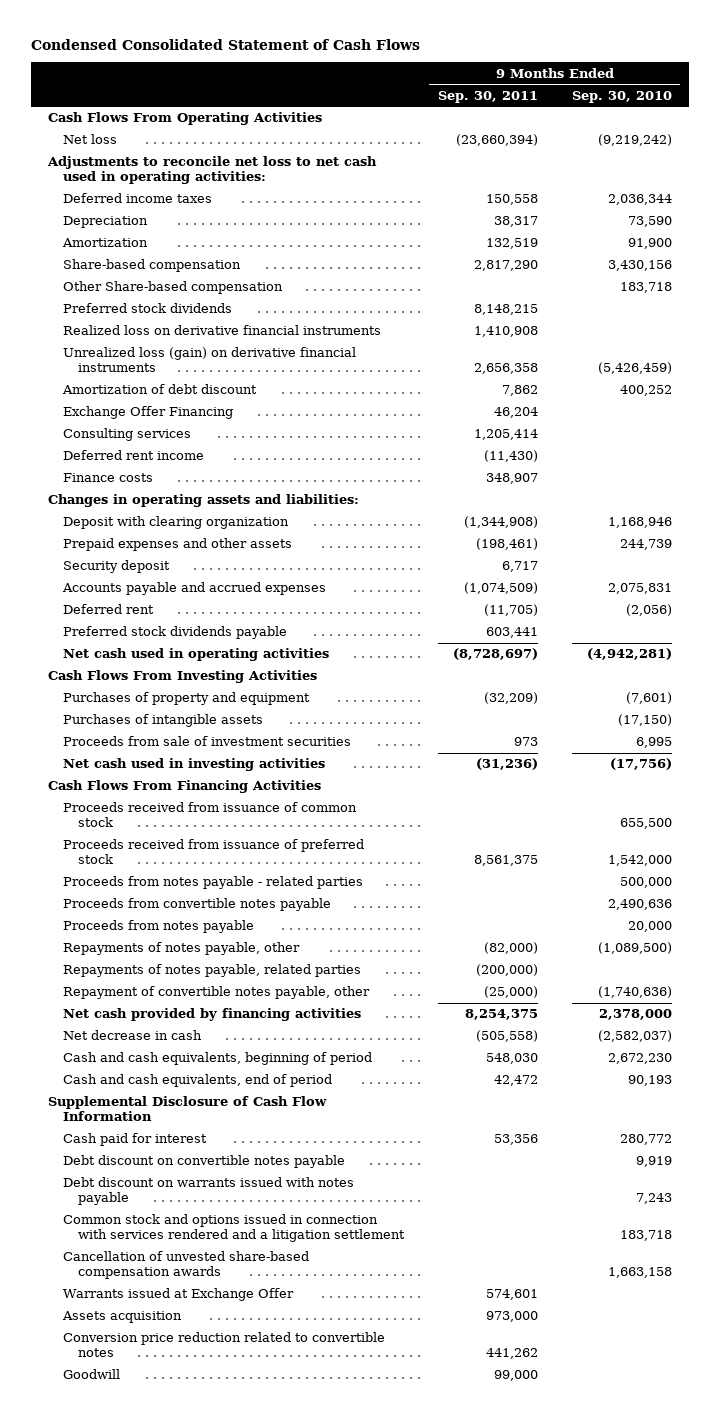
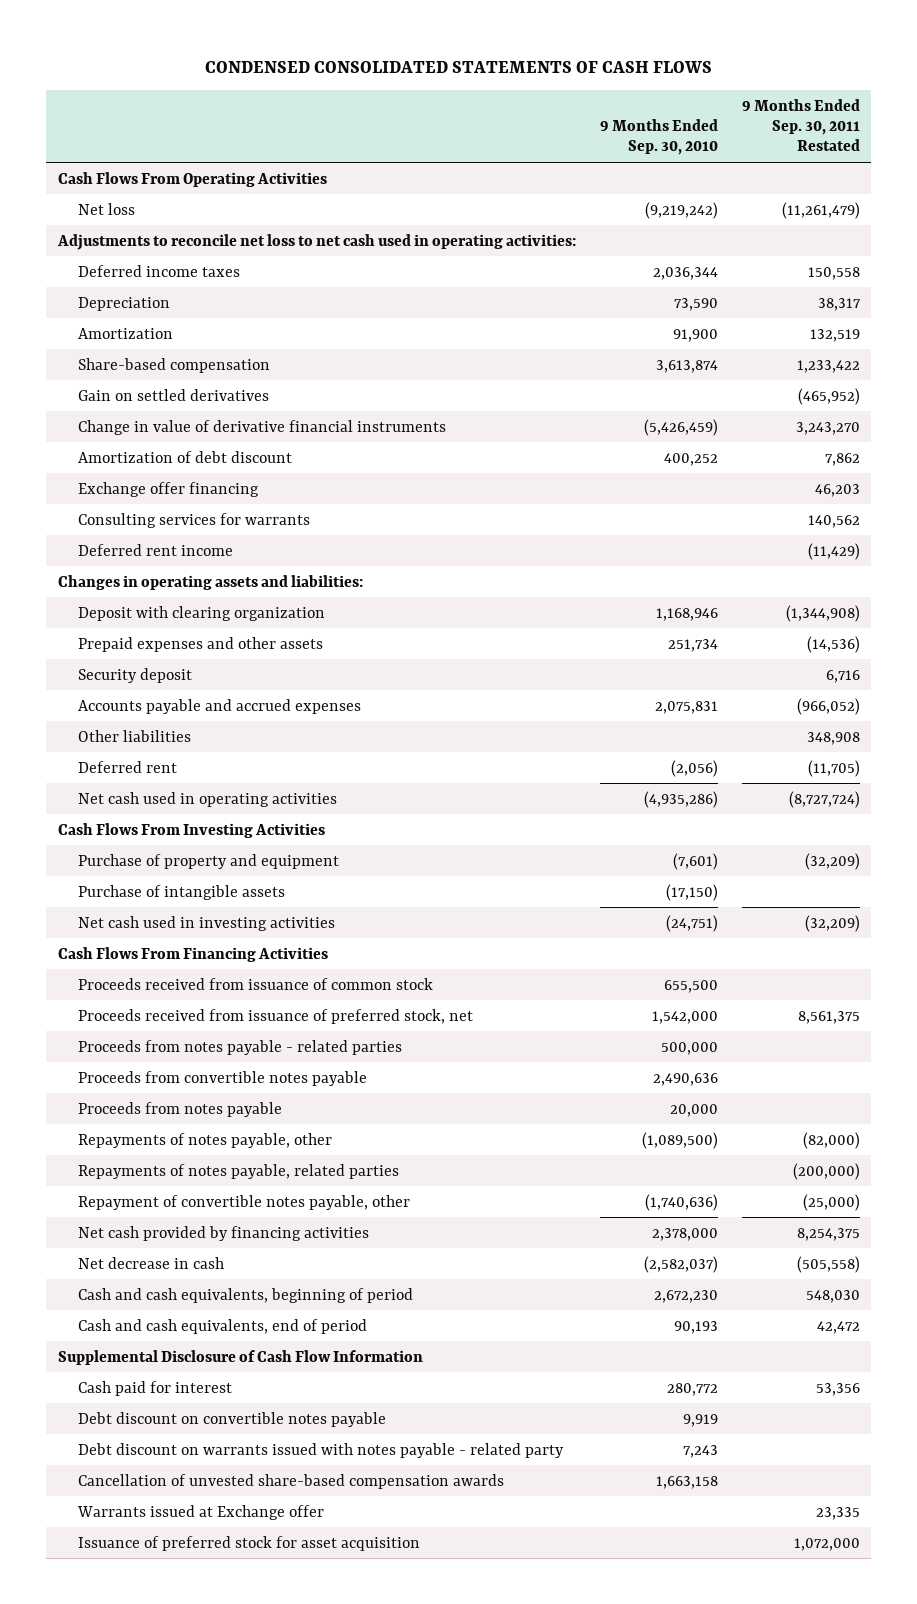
- Condensed Consolidated Statement of Cash Flows
+ CONDENSED CONSOLIDATED STATEMENTS OF CASH FLOWS
- | 9 Months Ended Sep. 30, 2011 | 9 Months Ended Sep. 30, 2010
+ | 9 Months Ended Sep. 30, 2010 | 9 Months Ended Sep. 30, 2011 Restated
- Share-based compensation | 2,817,290 | 3,430,156
- Other Share-based compensation | | 183,718
- Preferred stock dividends | 8,148,215 |
- Realized loss on derivative financial instruments | 1,410,908 |
- Unrealized loss (gain) on derivative financial instruments | 2,656,358 | (5,426,459)
+ Share-based compensation | 3,613,874 | 1,233,422
+ Gain on settled derivatives | | (465,952)
+ Change in value of derivative financial instruments | (5,426,459) | 3,243,270
- Exchange Offer Financing | 46,204 |
- Consulting services | 1,205,414 |
+ Exchange offer financing | | 46,203
+ Consulting services for warrants | | 140,562
- Finance costs | 348,907 |
- Prepaid expenses and other assets | (198,461) | 244,739
+ Prepaid expenses and other assets | 251,734 | (14,536)
+ Other liabilities | | 348,908
- Preferred stock dividends payable | 603,441 |
- Net cash used in operating activities | (8,728,697) | (4,942,281)
+ Net cash used in operating activities | (4,935,286) | (8,727,724)
- Purchases of property and equipment | (32,209) | (7,601)
- Purchases of intangible assets | | (17,150)
- Proceeds from sale of investment securities | 973 | 6,995
- Net cash used in investing activities | (31,236) | (17,756)
+ Purchase of property and equipment | (7,601) | (32,209)
+ Purchase of intangible assets | (17,150) |
+ Net cash used in investing activities | (24,751) | (32,209)
- Proceeds received from issuance of preferred stock | 8,561,375 | 1,542,000
+ Proceeds received from issuance of preferred stock, net | 1,542,000 | 8,561,375
- Debt discount on warrants issued with notes payable | | 7,243
- Common stock and options issued in connection with services rendered and a litigation settlement | | 183,718
+ Debt discount on warrants issued with notes payable - related party | 7,243 |
- Warrants issued at Exchange Offer | 574,601 |
- Assets acquisition | 973,000 |
- Conversion price reduction related to convertible notes | 441,262 |
- Goodwill | 99,000 |
+ Warrants issued at Exchange offer | | 23,335
+ Issuance of preferred stock for asset acquisition | | 1,072,000

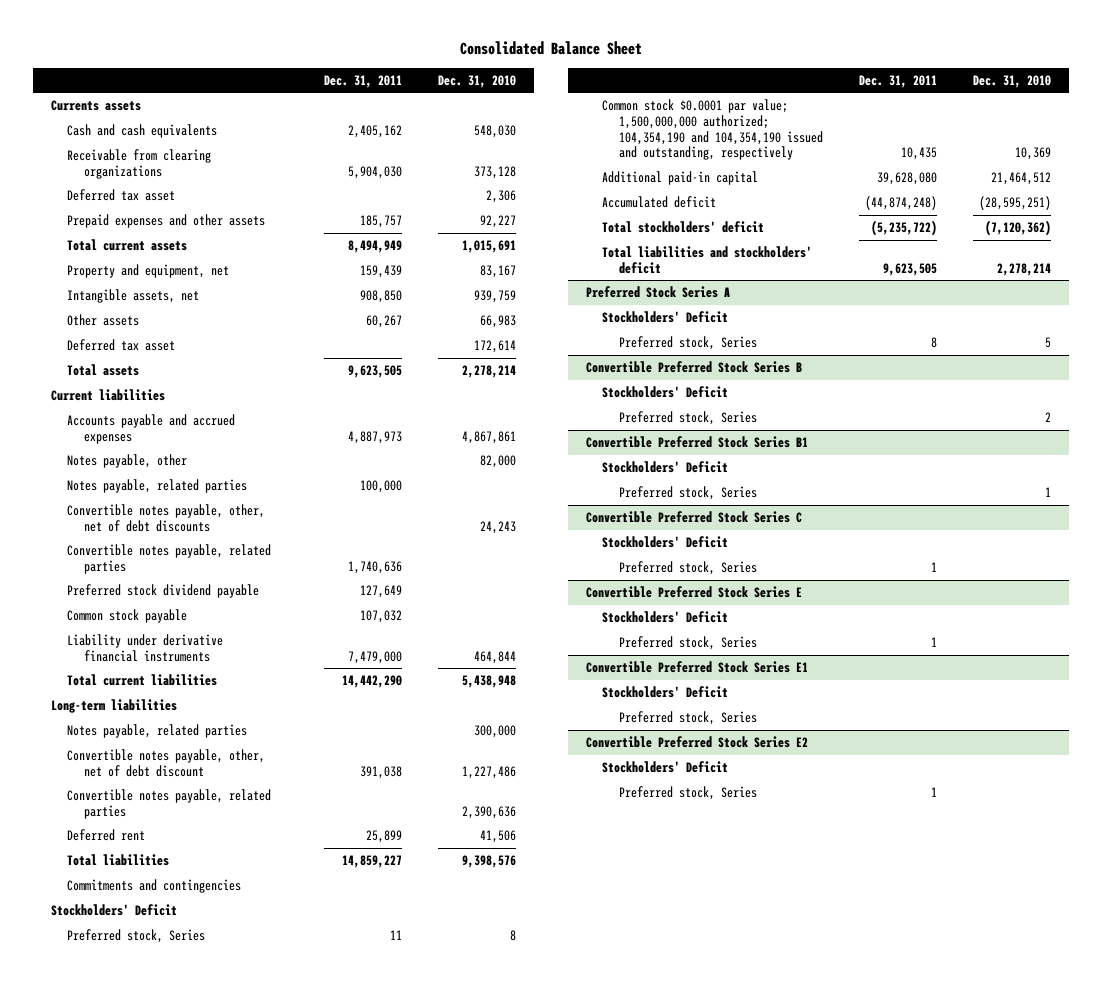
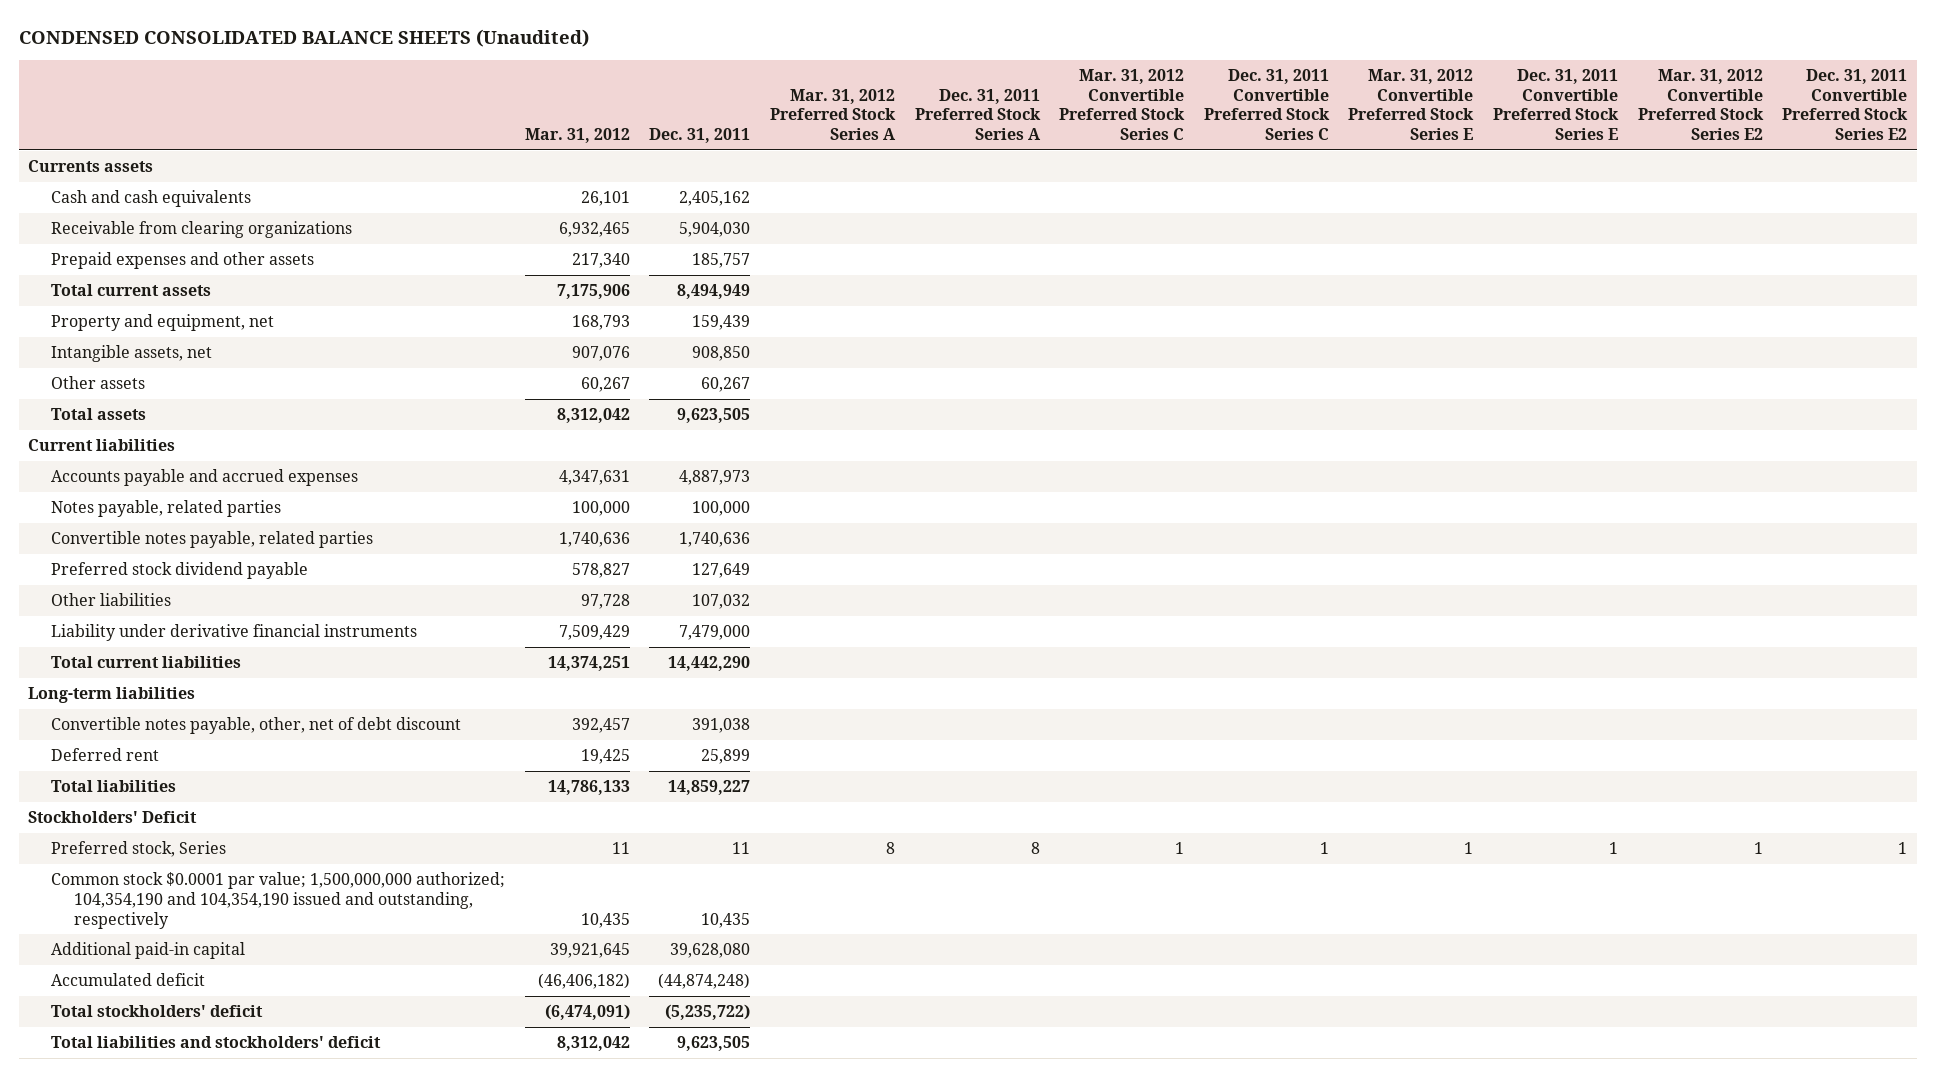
- Consolidated Balance Sheet
+ CONDENSED CONSOLIDATED BALANCE SHEETS (Unaudited)
- | Dec. 31, 2011 | Dec. 31, 2010
+ | Mar. 31, 2012 | Dec. 31, 2011 | Mar. 31, 2012 Preferred Stock Series A | Dec. 31, 2011 Preferred Stock Series A | Mar. 31, 2012 Convertible Preferred Stock Series C | Dec. 31, 2011 Convertible Preferred Stock Series C | Mar. 31, 2012 Convertible Preferred Stock Series E | Dec. 31, 2011 Convertible Preferred Stock Series E | Mar. 31, 2012 Convertible Preferred Stock Series E2 | Dec. 31, 2011 Convertible Preferred Stock Series E2
- Deferred tax asset | | 2,306
- Deferred tax asset | | 172,614
- Notes payable, other | | 82,000
- Convertible notes payable, other, net of debt discounts | | 24,243
- Common stock payable | 107,032 |
+ Other liabilities | 97,728 | 107,032 | | | | | | | |
- Notes payable, related parties | | 300,000
- Convertible notes payable, related parties | | 2,390,636
- Commitments and contingencies
- Preferred Stock Series A
- Stockholders' Deficit
- Preferred stock, Series | 8 | 5
- Convertible Preferred Stock Series B
- Stockholders' Deficit
- Preferred stock, Series | | 2
- Convertible Preferred Stock Series B1
- Stockholders' Deficit
- Preferred stock, Series | | 1
- Convertible Preferred Stock Series C
- Stockholders' Deficit
- Preferred stock, Series | 1 |
- Convertible Preferred Stock Series E
- Stockholders' Deficit
- Preferred stock, Series | 1 |
- Convertible Preferred Stock Series E1
- Stockholders' Deficit
- Preferred stock, Series
- Convertible Preferred Stock Series E2
- Stockholders' Deficit
- Preferred stock, Series | 1 |

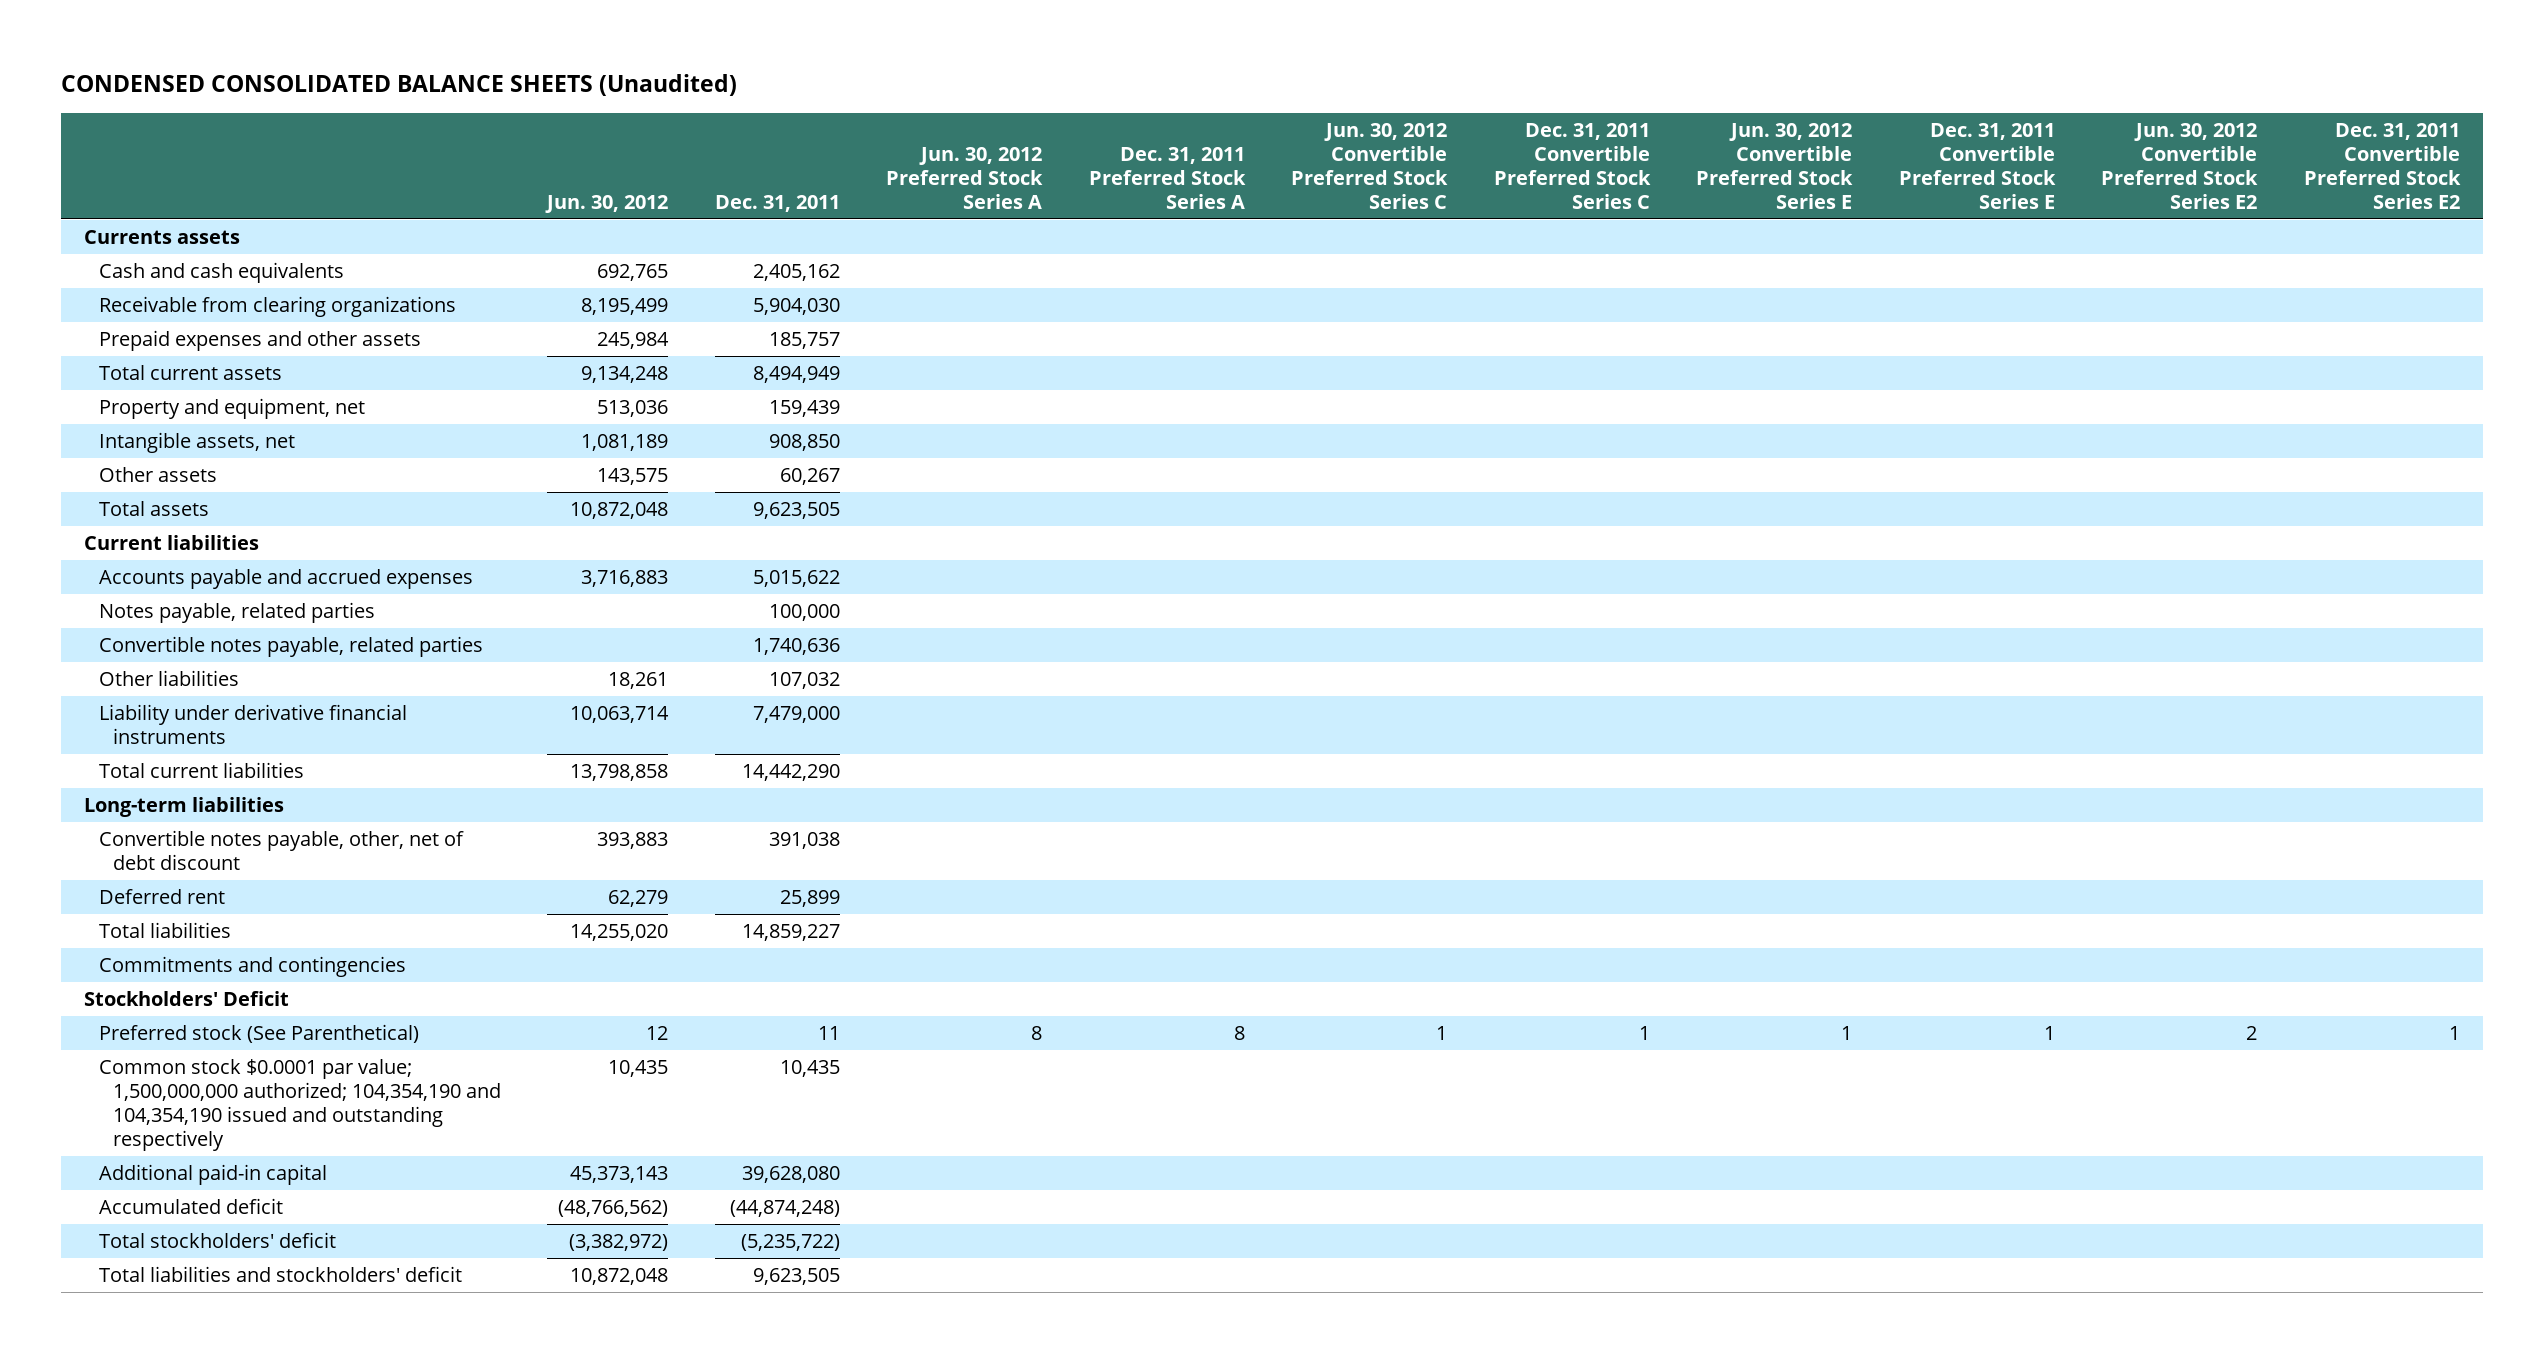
- | Mar. 31, 2012 | Dec. 31, 2011 | Mar. 31, 2012 Preferred Stock Series A | Dec. 31, 2011 Preferred Stock Series A | Mar. 31, 2012 Convertible Preferred Stock Series C | Dec. 31, 2011 Convertible Preferred Stock Series C | Mar. 31, 2012 Convertible Preferred Stock Series E | Dec. 31, 2011 Convertible Preferred Stock Series E | Mar. 31, 2012 Convertible Preferred Stock Series E2 | Dec. 31, 2011 Convertible Preferred Stock Series E2
+ | Jun. 30, 2012 | Dec. 31, 2011 | Jun. 30, 2012 Preferred Stock Series A | Dec. 31, 2011 Preferred Stock Series A | Jun. 30, 2012 Convertible Preferred Stock Series C | Dec. 31, 2011 Convertible Preferred Stock Series C | Jun. 30, 2012 Convertible Preferred Stock Series E | Dec. 31, 2011 Convertible Preferred Stock Series E | Jun. 30, 2012 Convertible Preferred Stock Series E2 | Dec. 31, 2011 Convertible Preferred Stock Series E2
- Accounts payable and accrued expenses | 4,347,631 | 4,887,973 | | | | | | | |
+ Accounts payable and accrued expenses | 3,716,883 | 5,015,622 | | | | | | | |
- Preferred stock dividend payable | 578,827 | 127,649 | | | | | | | |
+ Commitments and contingencies
- Preferred stock, Series | 11 | 11 | 8 | 8 | 1 | 1 | 1 | 1 | 1 | 1
- Common stock $0.0001 par value; 1,500,000,000 authorized; 104,354,190 and 104,354,190 issued and outstanding, respectively | 10,435 | 10,435 | | | | | | | |
+ Preferred stock (See Parenthetical) | 12 | 11 | 8 | 8 | 1 | 1 | 1 | 1 | 2 | 1
+ Common stock $0.0001 par value; 1,500,000,000 authorized; 104,354,190 and 104,354,190 issued and outstanding respectively | 10,435 | 10,435 | | | | | | | |

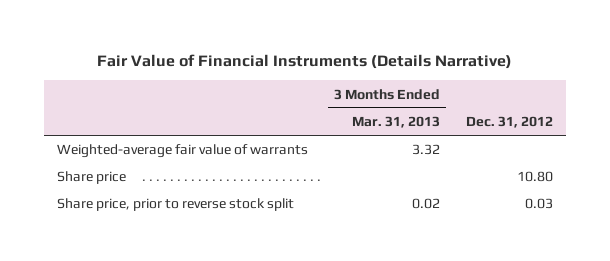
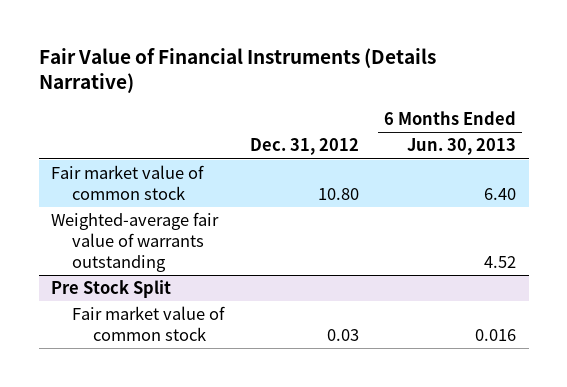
- | 3 Months Ended Mar. 31, 2013 | Dec. 31, 2012
+ | Dec. 31, 2012 | 6 Months Ended Jun. 30, 2013
- Weighted-average fair value of warrants | 3.32 |
- Share price | | 10.80
- Share price, prior to reverse stock split | 0.02 | 0.03
+ Fair market value of common stock | 10.80 | 6.40
+ Weighted-average fair value of warrants outstanding | | 4.52
+ Pre Stock Split
+ Fair market value of common stock | 0.03 | 0.016

